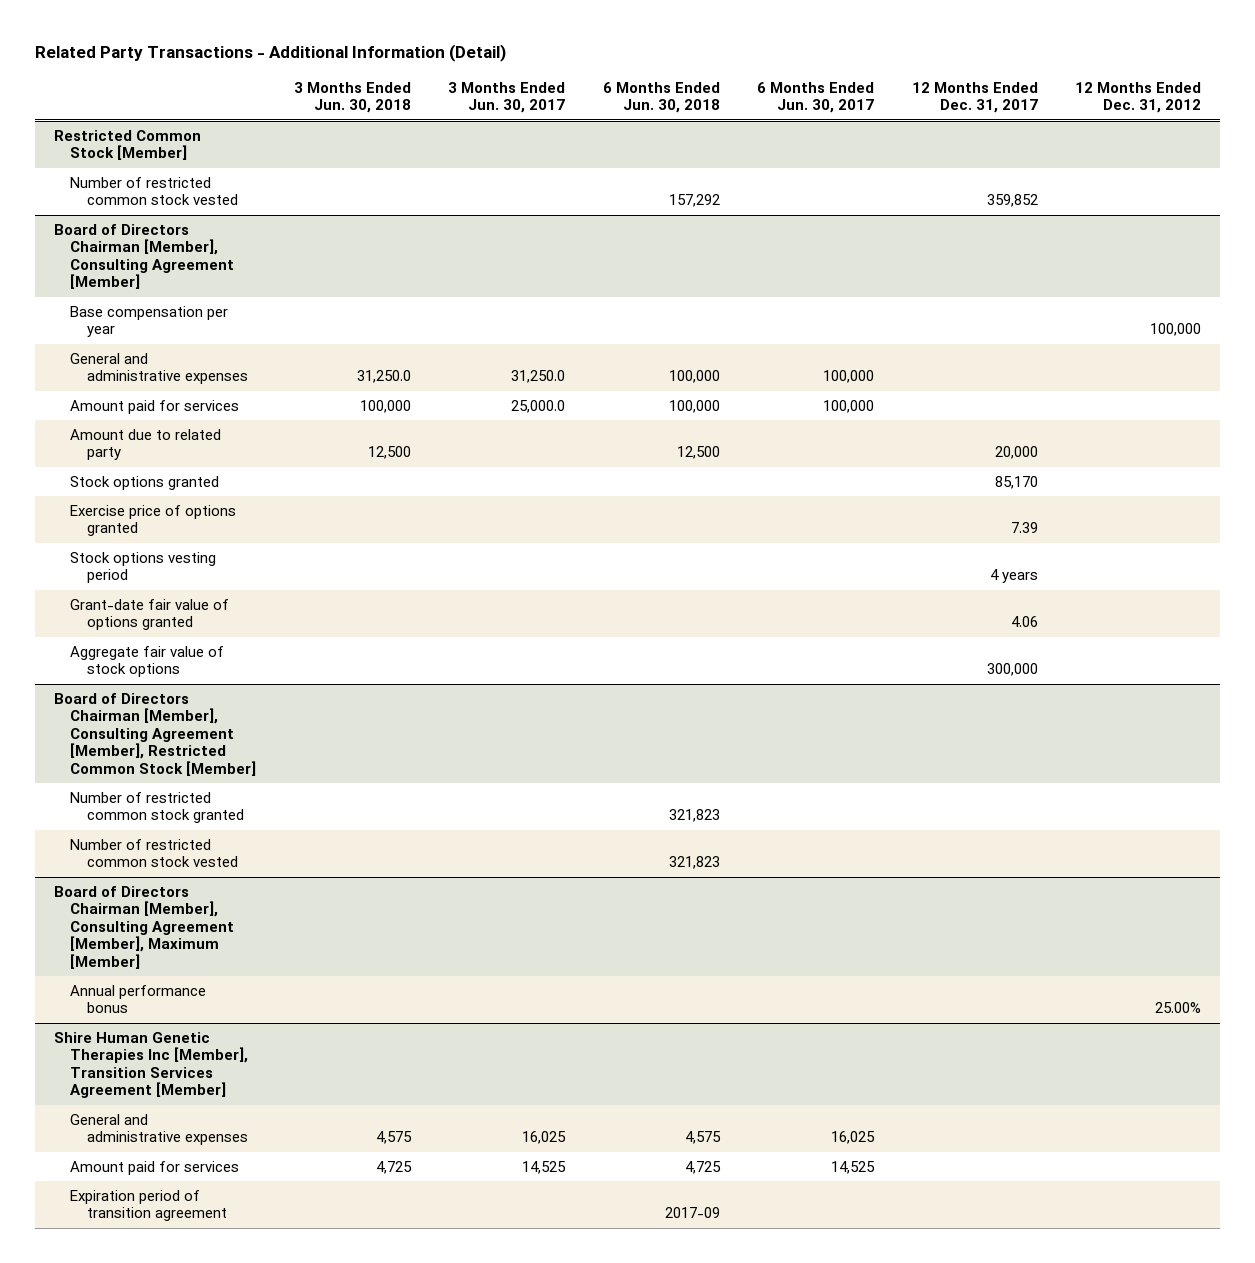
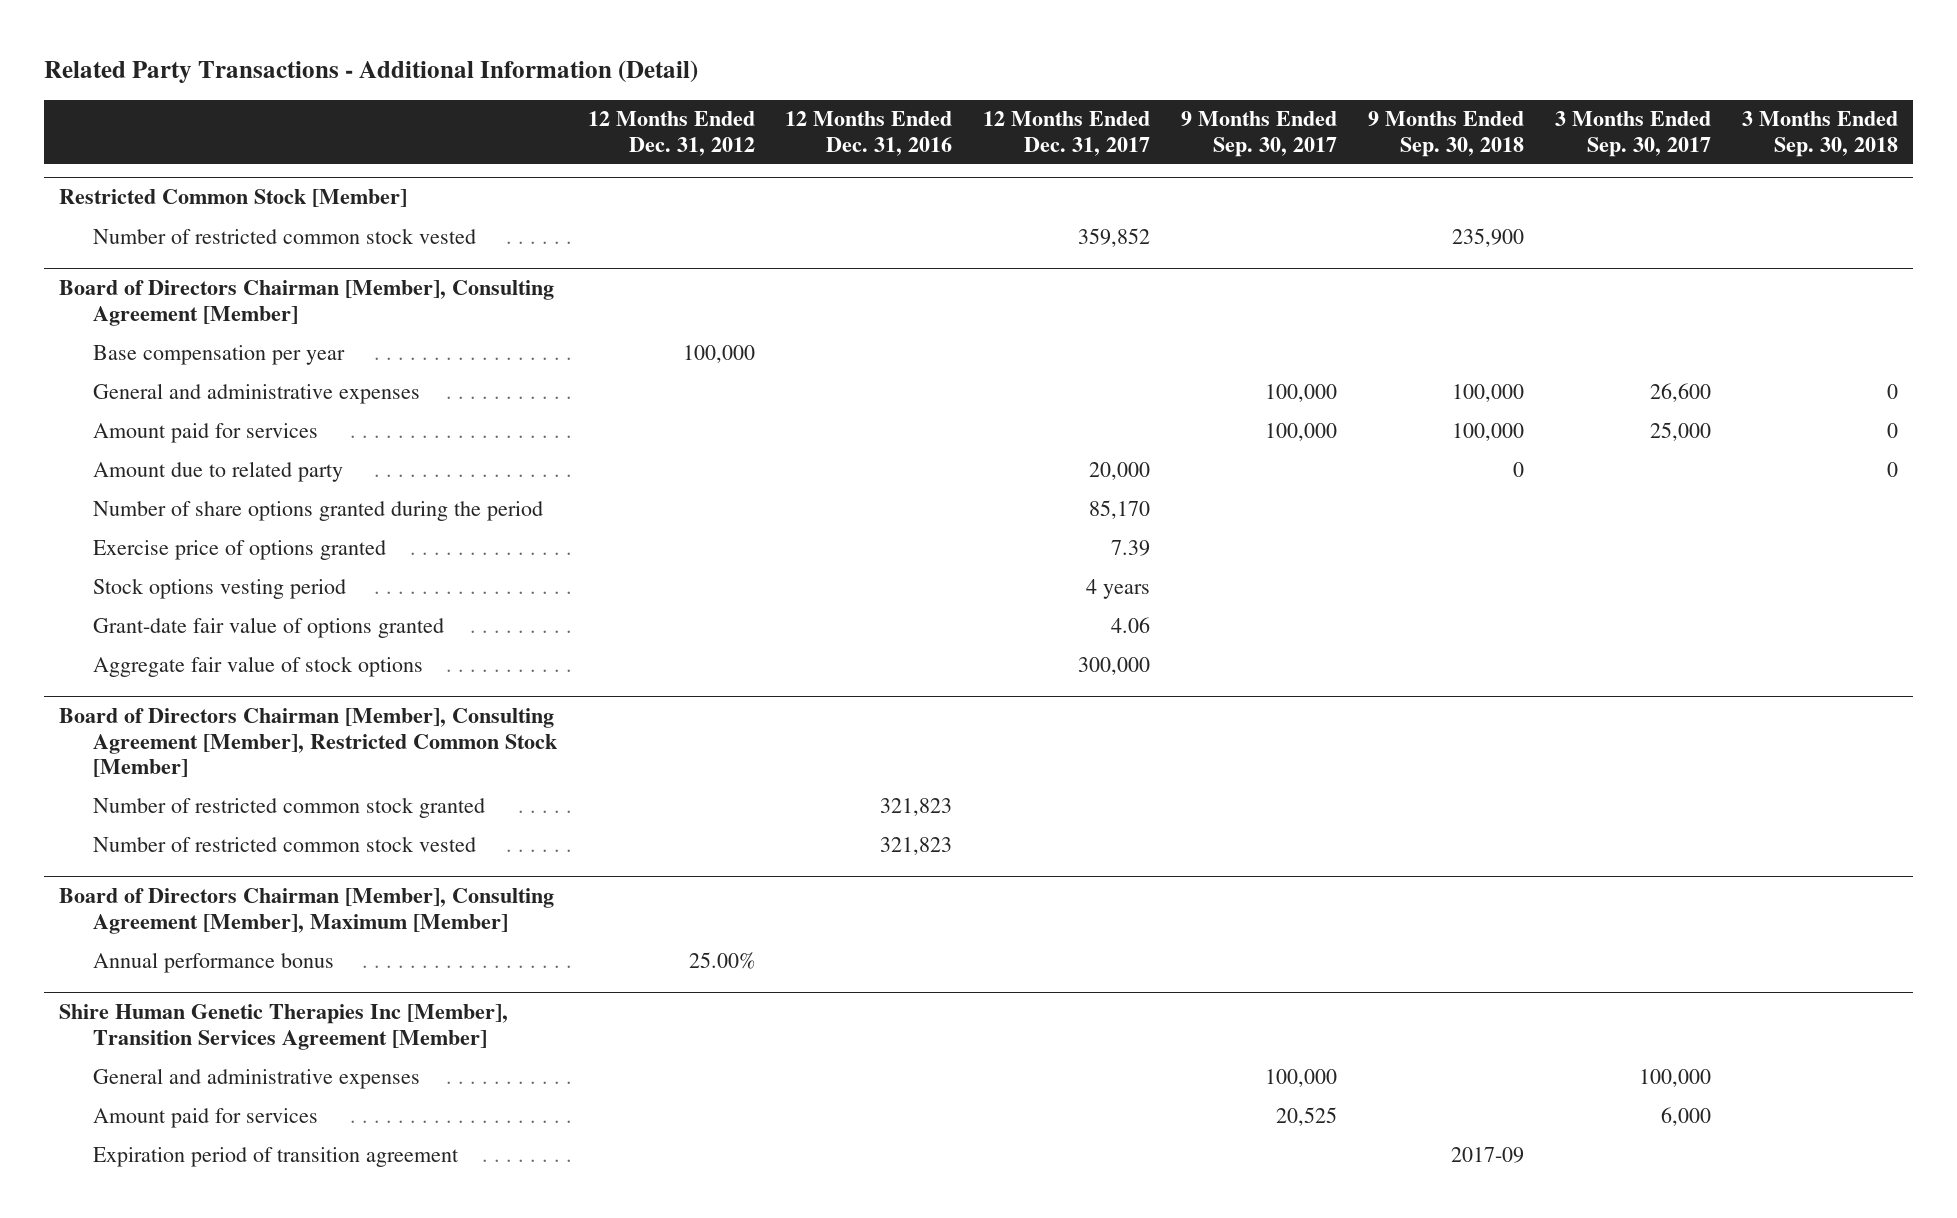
- | 3 Months Ended Jun. 30, 2018 | 3 Months Ended Jun. 30, 2017 | 6 Months Ended Jun. 30, 2018 | 6 Months Ended Jun. 30, 2017 | 12 Months Ended Dec. 31, 2017 | 12 Months Ended Dec. 31, 2012
+ | 12 Months Ended Dec. 31, 2012 | 12 Months Ended Dec. 31, 2016 | 12 Months Ended Dec. 31, 2017 | 9 Months Ended Sep. 30, 2017 | 9 Months Ended Sep. 30, 2018 | 3 Months Ended Sep. 30, 2017 | 3 Months Ended Sep. 30, 2018
@ Board of Directors Chairman [Member], Consulting Agreement [Member]
- Stock options granted | | | | | 85,170 |
+ Number of share options granted during the period | | | 85,170 | | | |

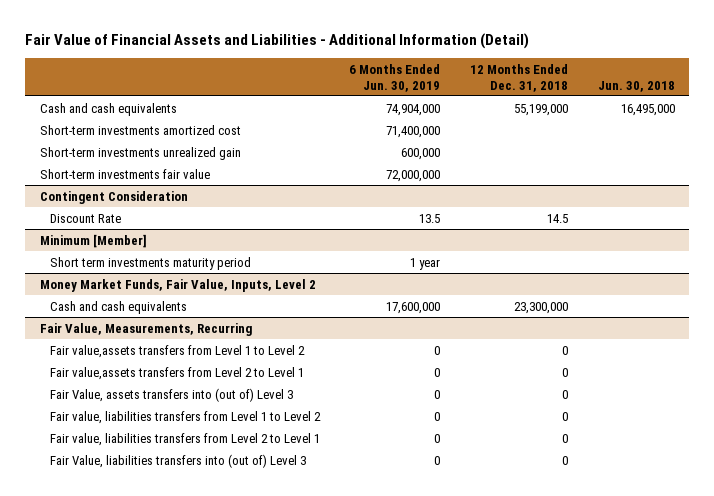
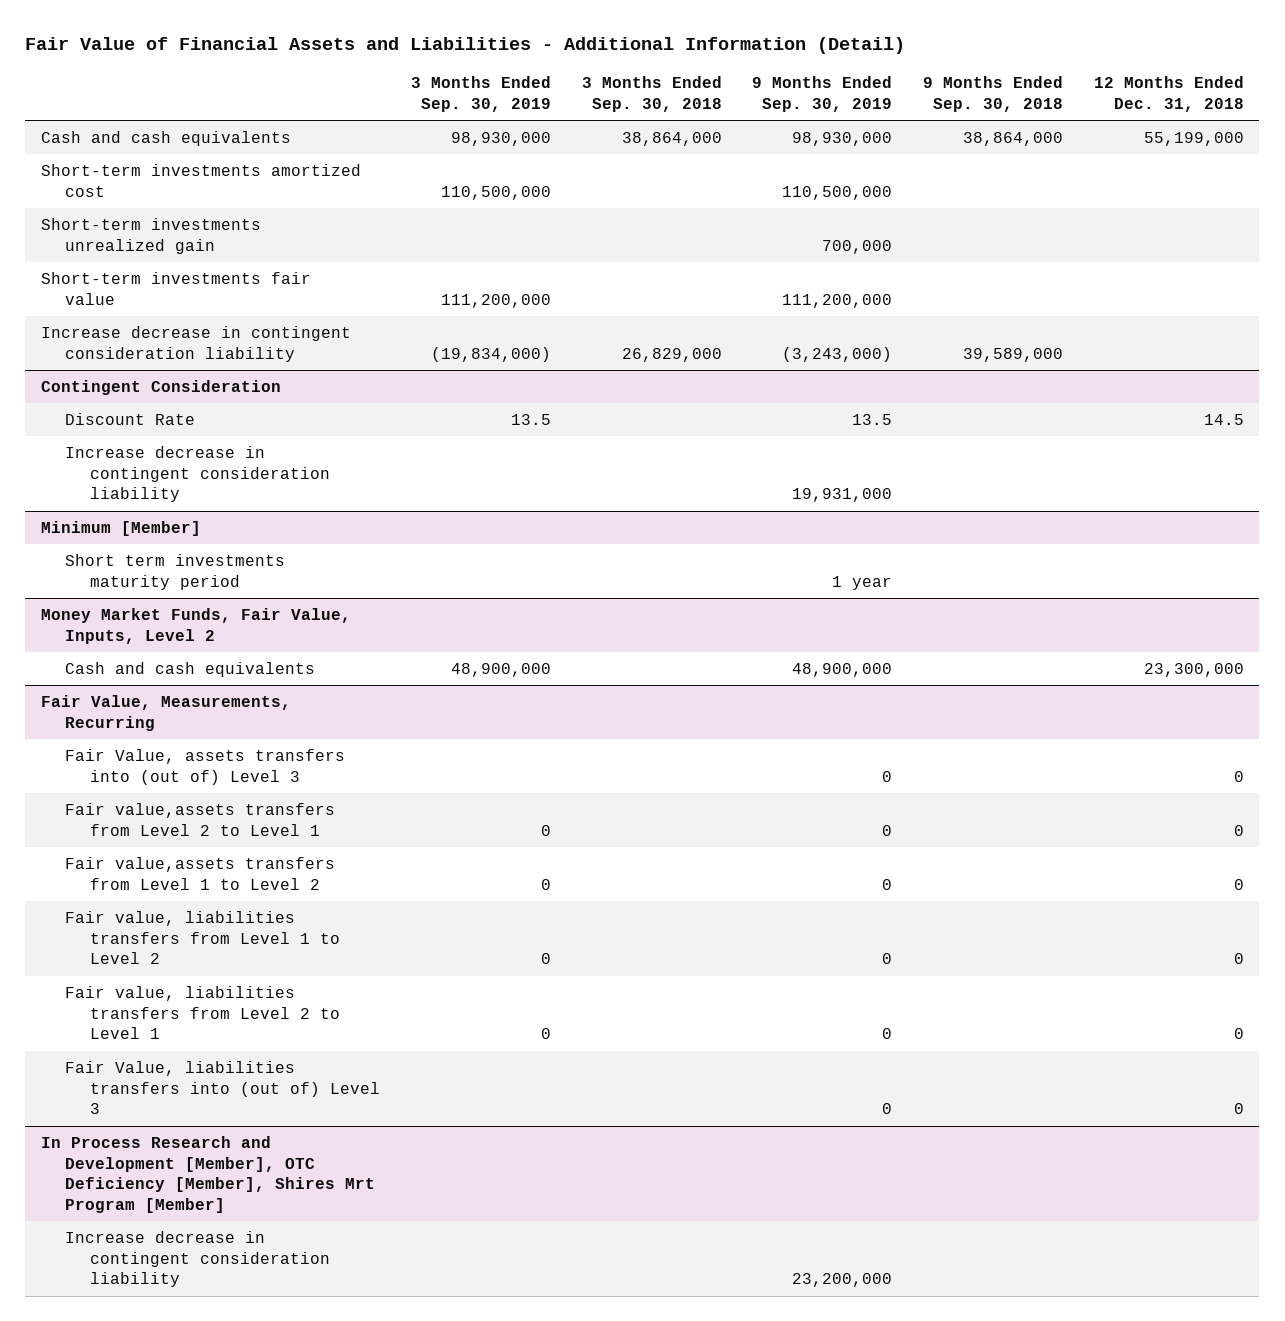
- | 6 Months Ended Jun. 30, 2019 | 12 Months Ended Dec. 31, 2018 | Jun. 30, 2018
+ | 3 Months Ended Sep. 30, 2019 | 3 Months Ended Sep. 30, 2018 | 9 Months Ended Sep. 30, 2019 | 9 Months Ended Sep. 30, 2018 | 12 Months Ended Dec. 31, 2018
+ Increase decrease in contingent consideration liability | (19,834,000) | 26,829,000 | (3,243,000) | 39,589,000 |
@ Contingent Consideration
+ Increase decrease in contingent consideration liability | | | 19,931,000 | |
@ Fair Value, Measurements, Recurring
moved down: Fair value,assets transfers from Level 2 to Level 1 | 0 | | 0 | | 0
moved down: Fair value,assets transfers from Level 1 to Level 2 | 0 | | 0 | | 0
+ In Process Research and Development [Member], OTC Deficiency [Member], Shires Mrt Program [Member]
+ Increase decrease in contingent consideration liability | | | 23,200,000 | |

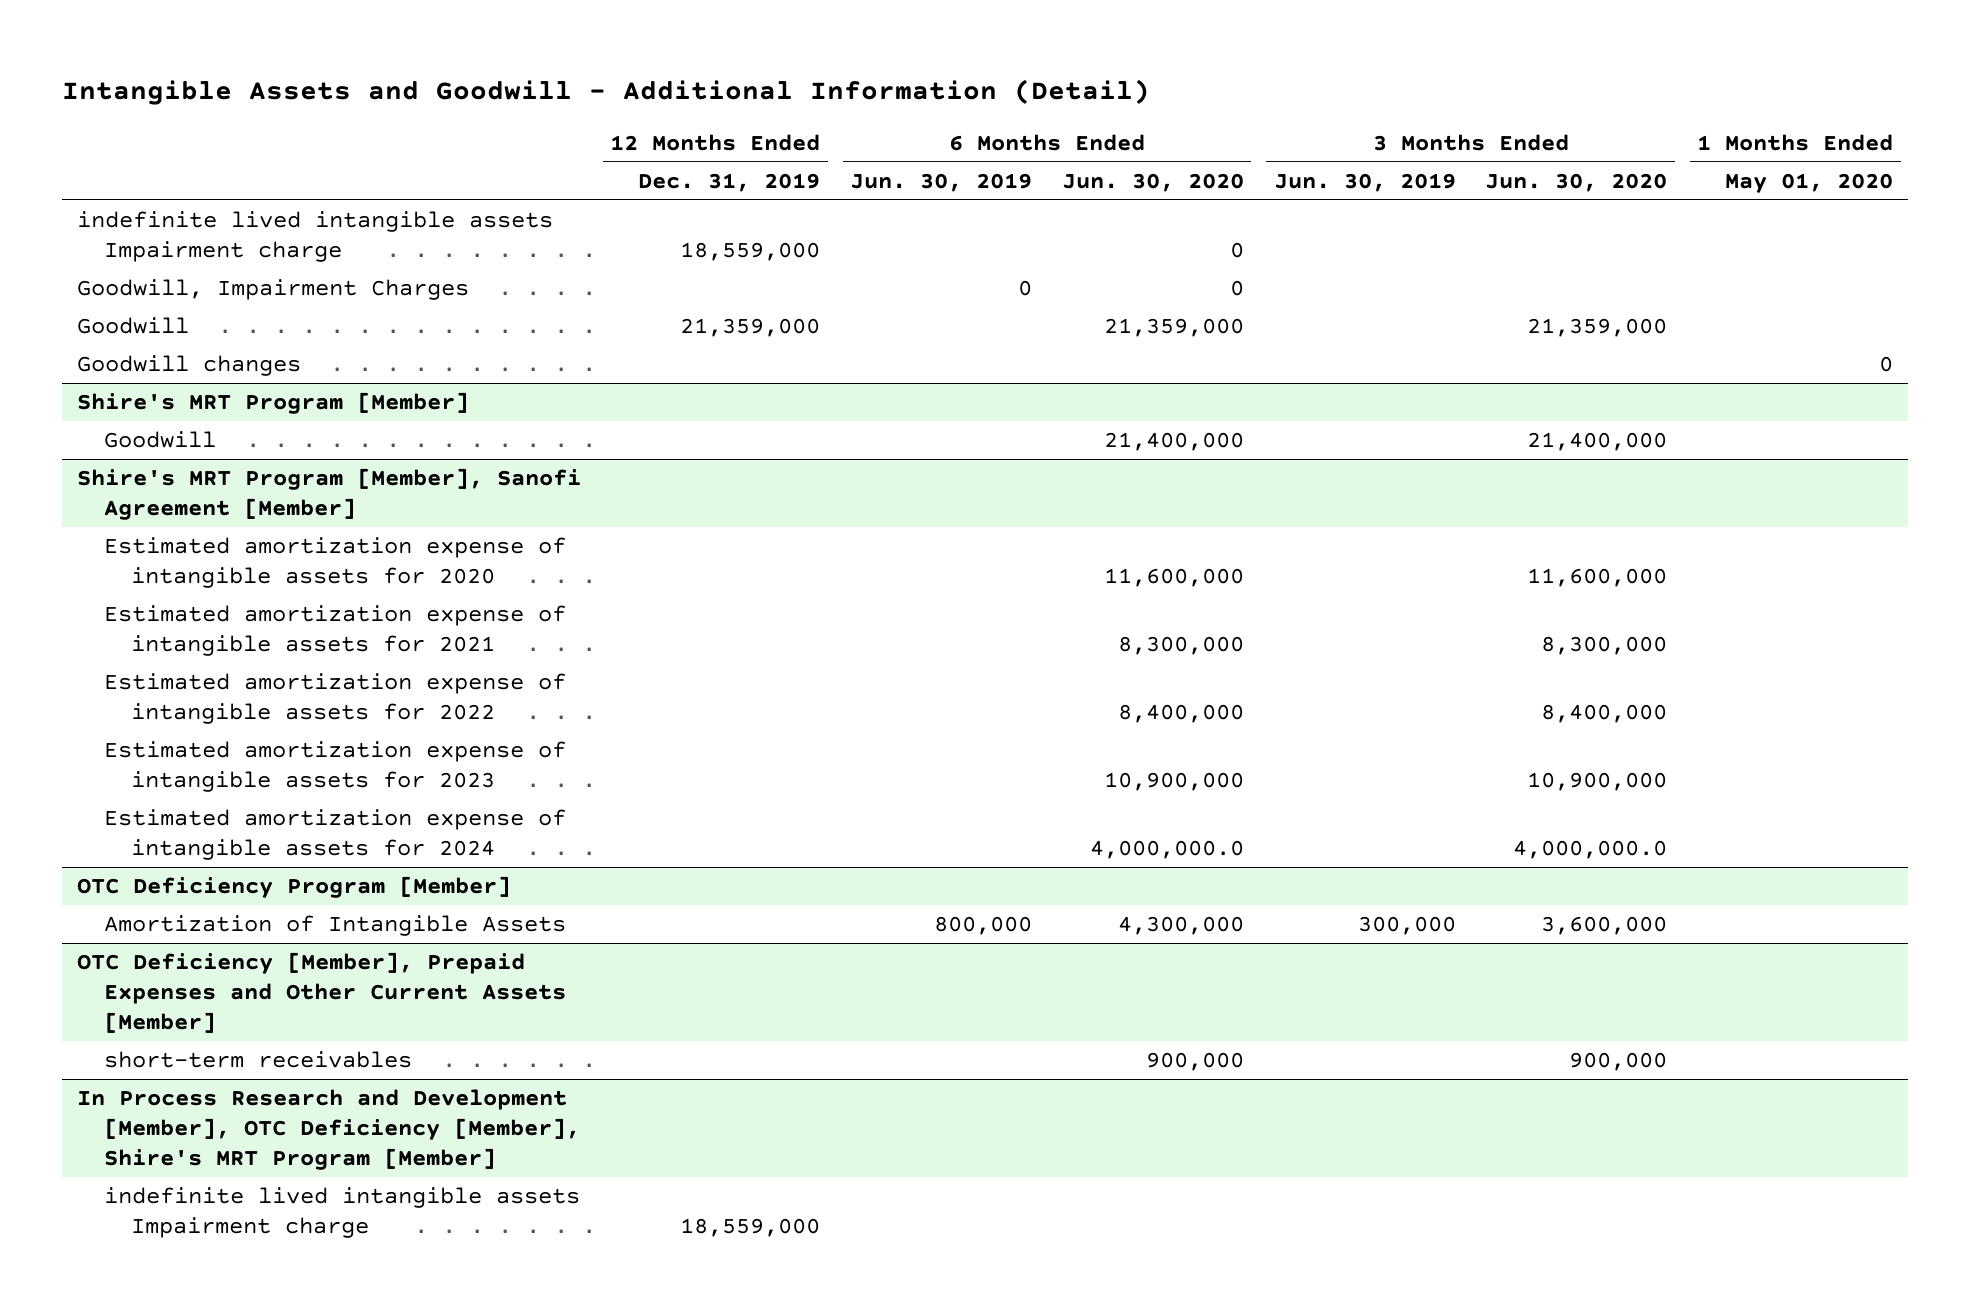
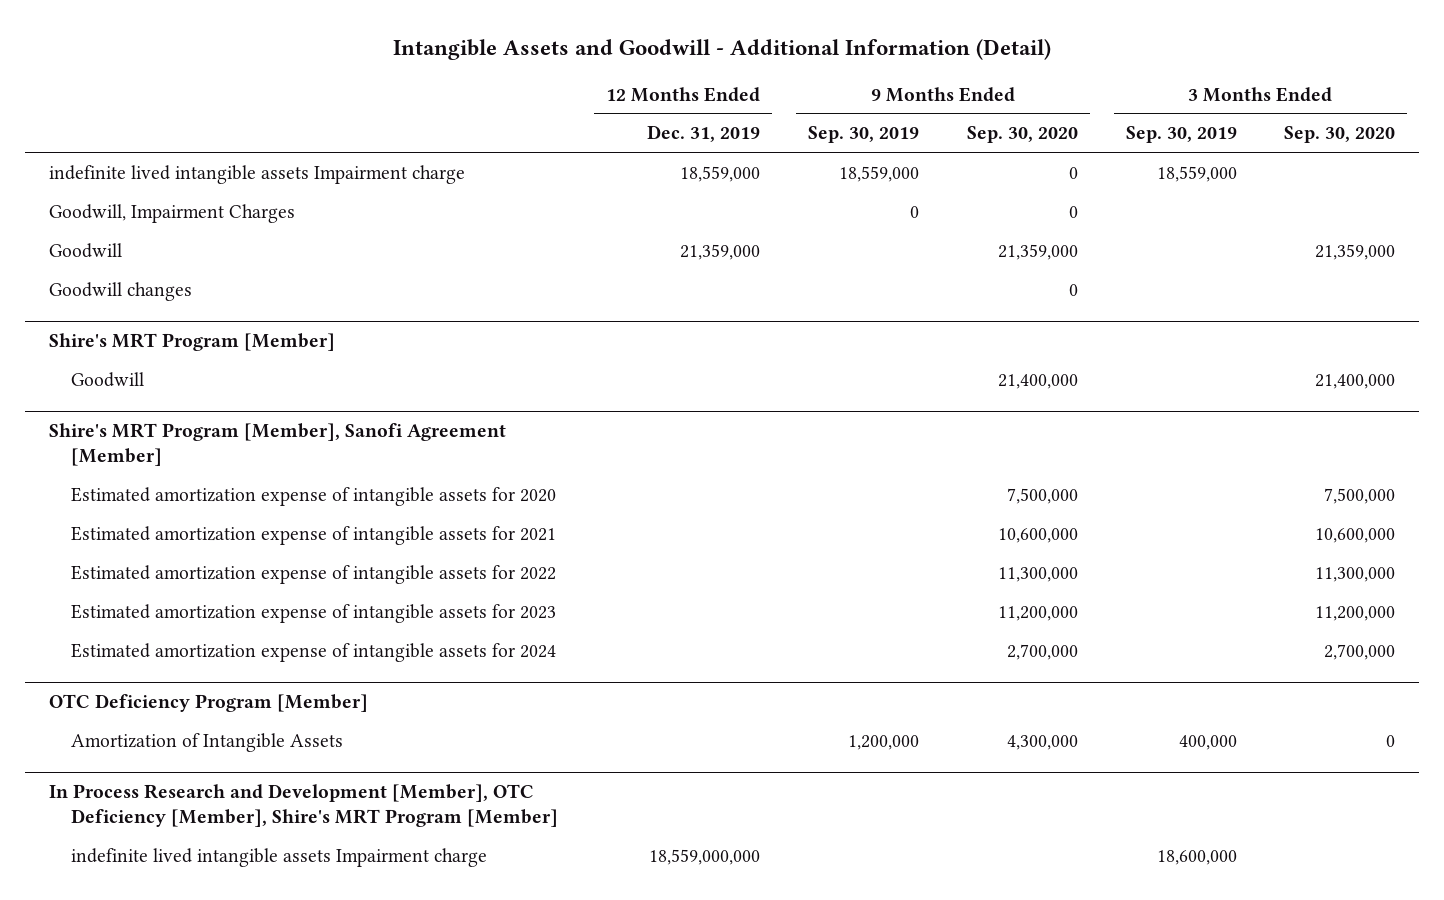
- | 12 Months Ended Dec. 31, 2019 | 6 Months Ended Jun. 30, 2019 | 6 Months Ended Jun. 30, 2020 | 3 Months Ended Jun. 30, 2019 | 3 Months Ended Jun. 30, 2020 | 1 Months Ended May 01, 2020
+ | 12 Months Ended Dec. 31, 2019 | 9 Months Ended Sep. 30, 2019 | 9 Months Ended Sep. 30, 2020 | 3 Months Ended Sep. 30, 2019 | 3 Months Ended Sep. 30, 2020
- OTC Deficiency [Member], Prepaid Expenses and Other Current Assets [Member]
- short-term receivables | | | 900,000 | | 900,000 |
@ In Process Research and Development [Member], OTC Deficiency [Member], Shire's MRT Program [Member]
- indefinite lived intangible assets Impairment charge | 18,559,000 | | | | |
+ indefinite lived intangible assets Impairment charge | 18,559,000,000 | | | 18,600,000 |

